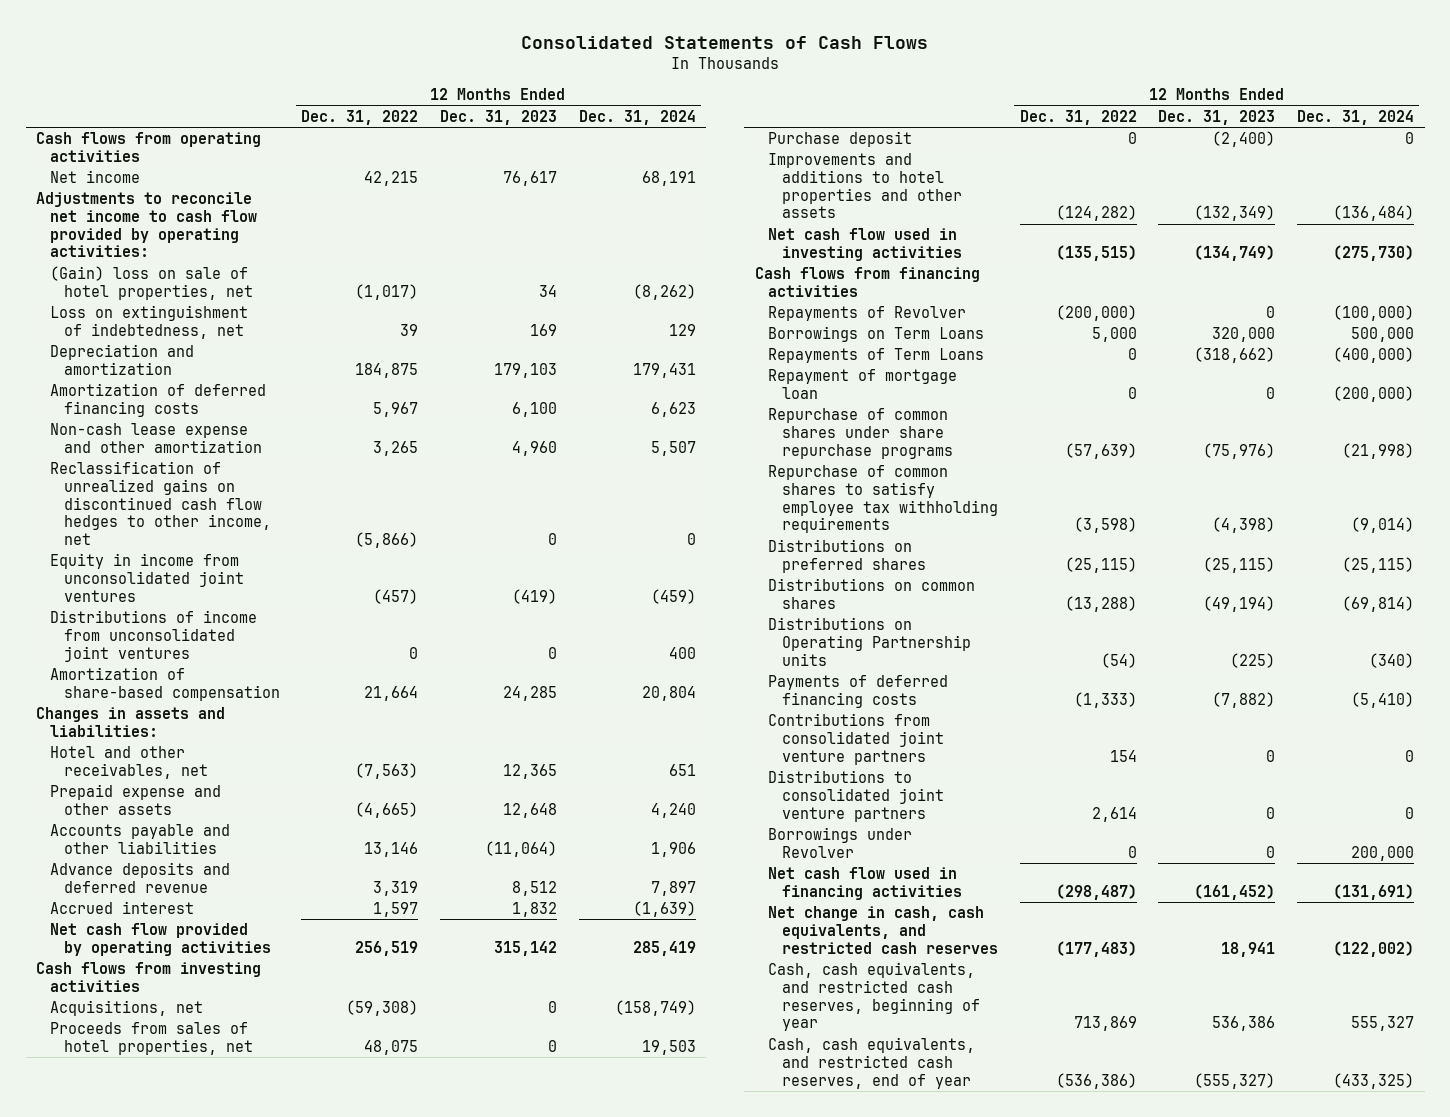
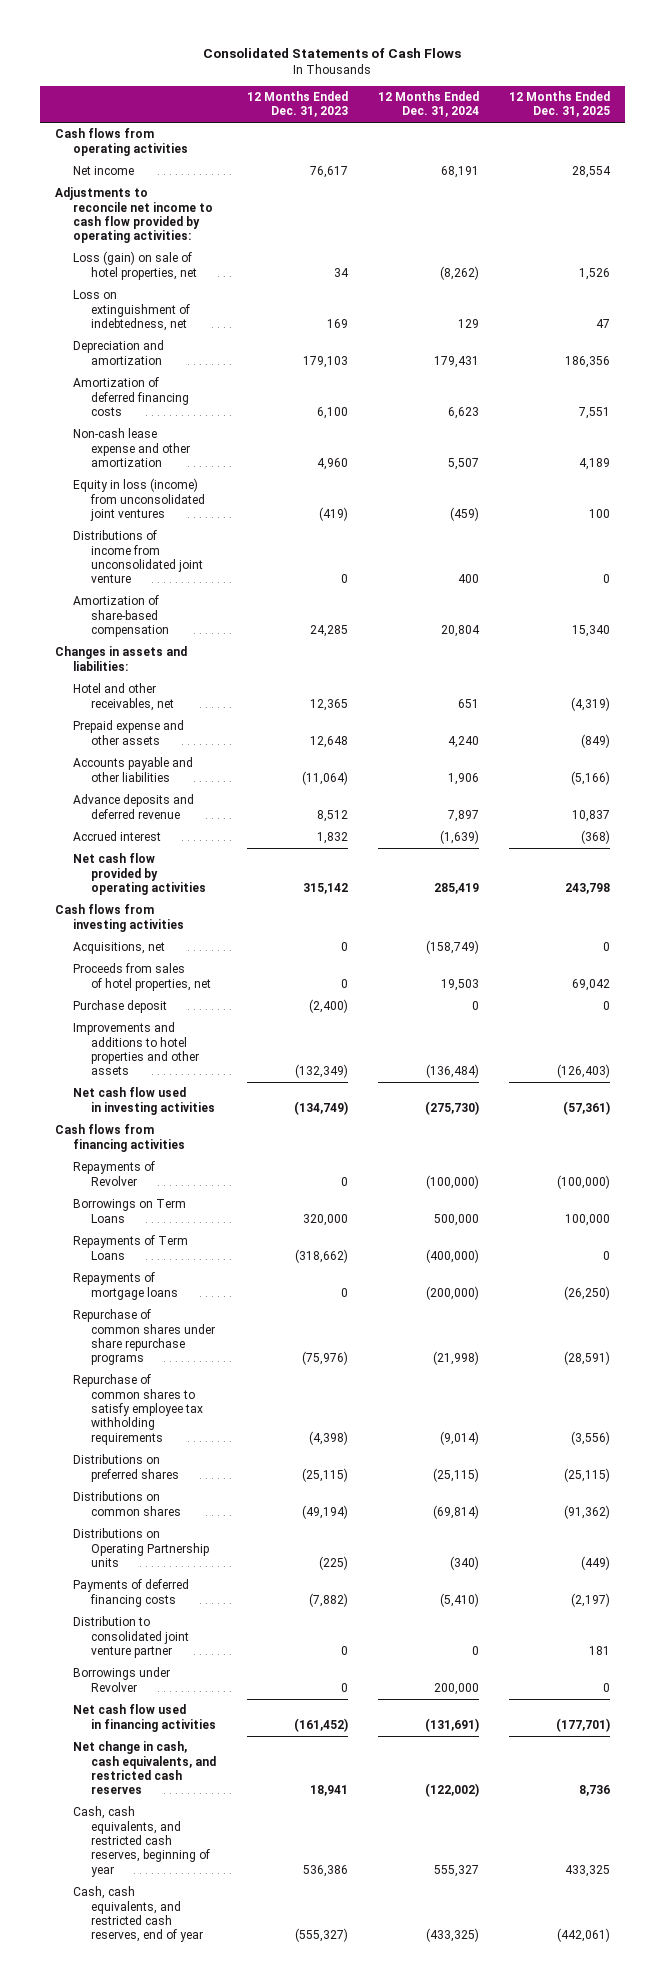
- | 12 Months Ended Dec. 31, 2022 | 12 Months Ended Dec. 31, 2023 | 12 Months Ended Dec. 31, 2024
+ | 12 Months Ended Dec. 31, 2023 | 12 Months Ended Dec. 31, 2024 | 12 Months Ended Dec. 31, 2025
- (Gain) loss on sale of hotel properties, net | (1,017) | 34 | (8,262)
+ Loss (gain) on sale of hotel properties, net | 34 | (8,262) | 1,526
- Reclassification of unrealized gains on discontinued cash flow hedges to other income, net | (5,866) | 0 | 0
- Equity in income from unconsolidated joint ventures | (457) | (419) | (459)
- Distributions of income from unconsolidated joint ventures | 0 | 0 | 400
+ Equity in loss (income) from unconsolidated joint ventures | (419) | (459) | 100
+ Distributions of income from unconsolidated joint venture | 0 | 400 | 0
- Repayment of mortgage loan | 0 | 0 | (200,000)
+ Repayments of mortgage loans | 0 | (200,000) | (26,250)
- Contributions from consolidated joint venture partners | 154 | 0 | 0
- Distributions to consolidated joint venture partners | 2,614 | 0 | 0
+ Distribution to consolidated joint venture partner | 0 | 0 | 181

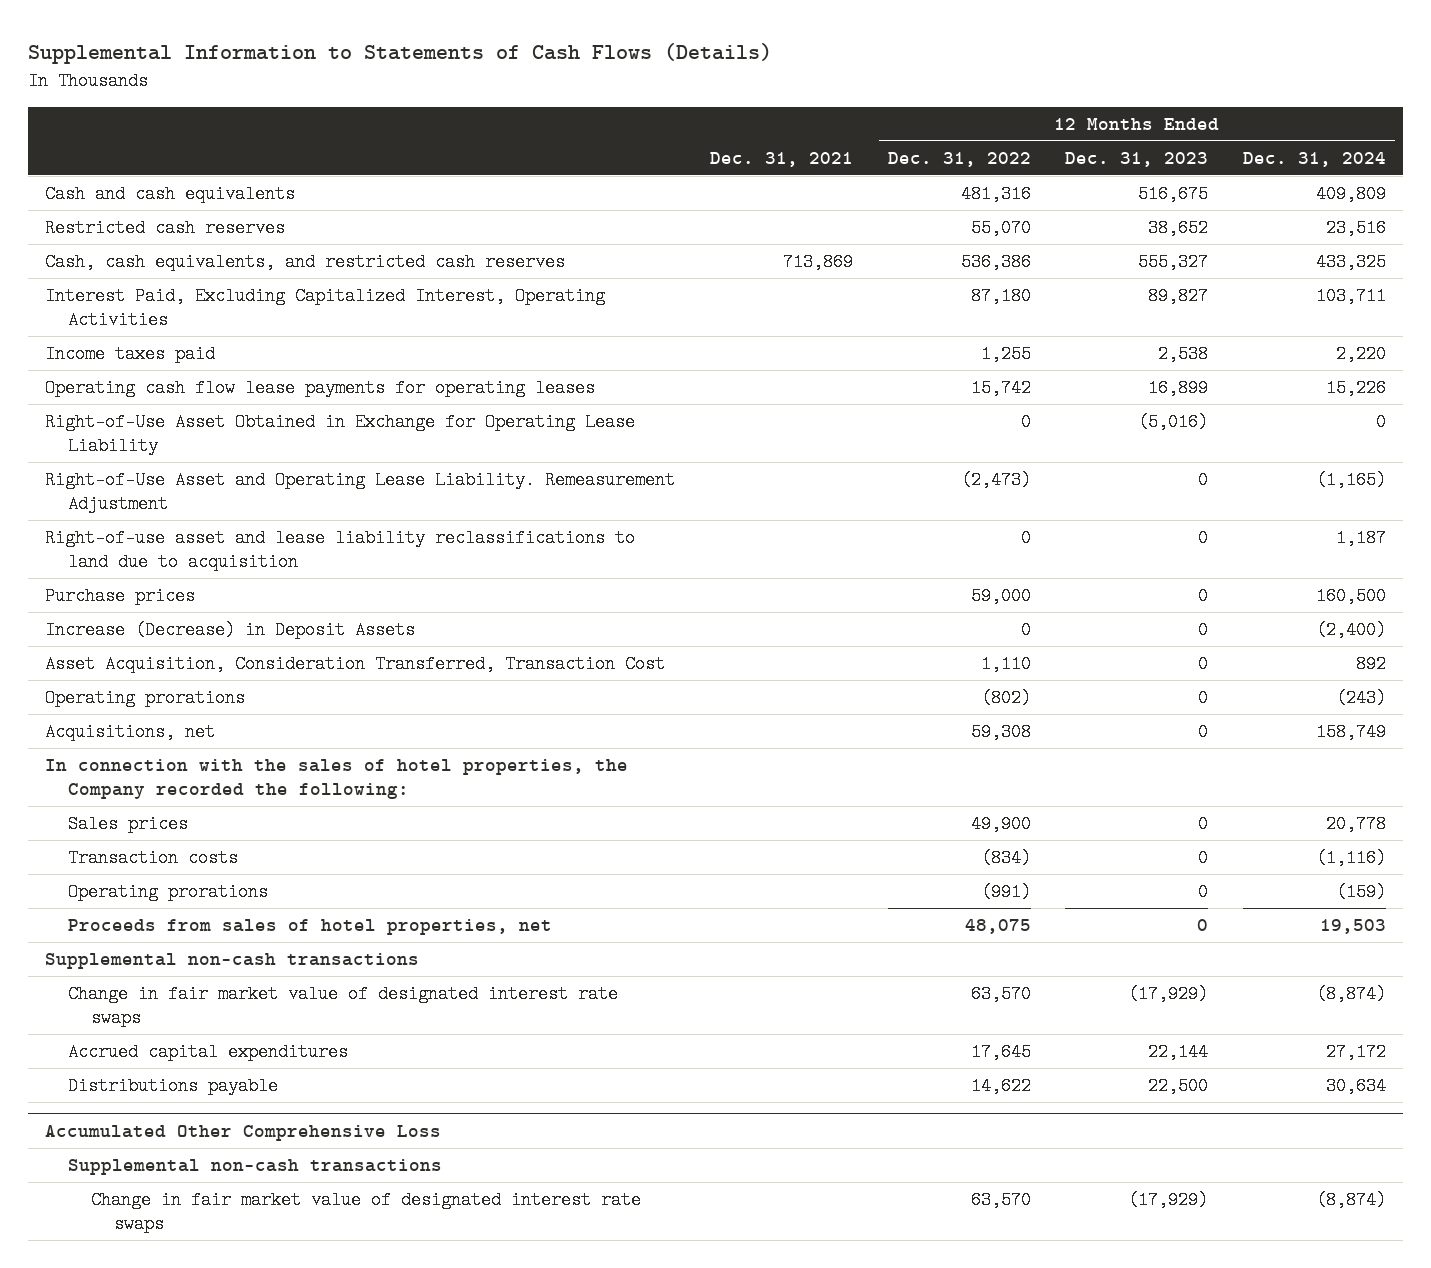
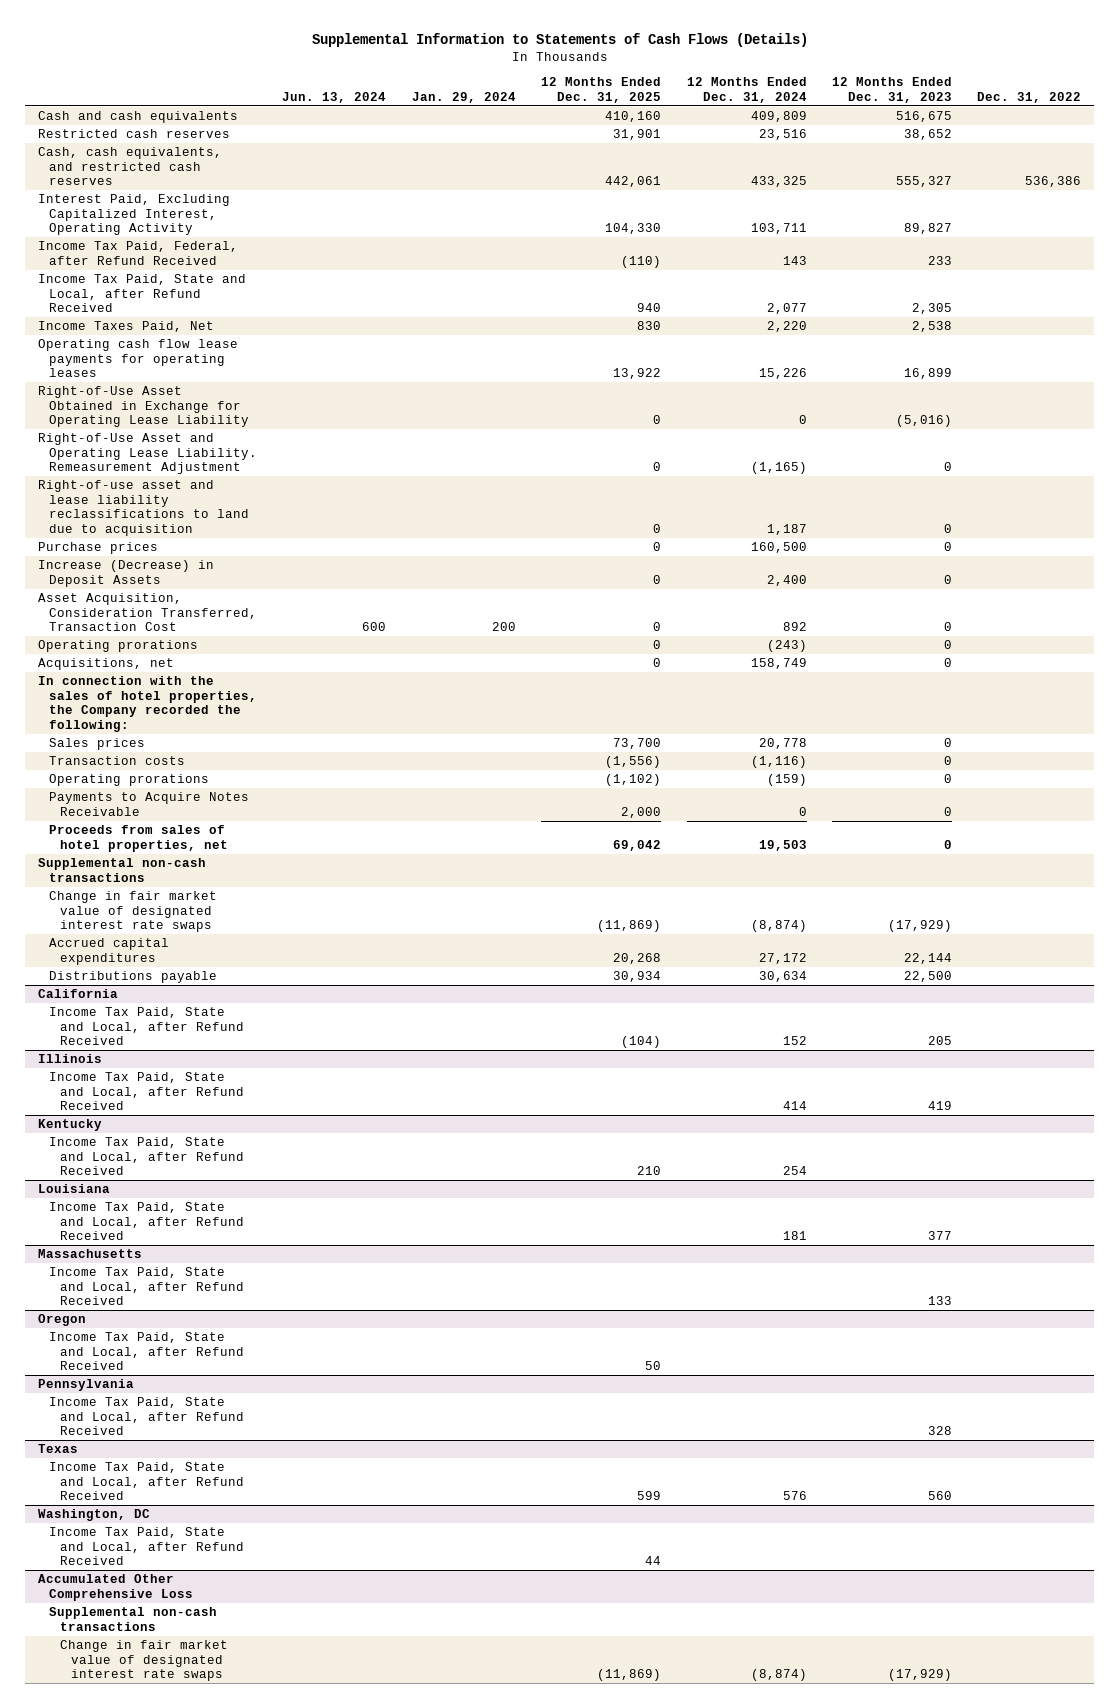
- | Dec. 31, 2021 | 12 Months Ended Dec. 31, 2022 | 12 Months Ended Dec. 31, 2023 | 12 Months Ended Dec. 31, 2024
+ | Jun. 13, 2024 | Jan. 29, 2024 | 12 Months Ended Dec. 31, 2025 | 12 Months Ended Dec. 31, 2024 | 12 Months Ended Dec. 31, 2023 | Dec. 31, 2022
- Interest Paid, Excluding Capitalized Interest, Operating Activities | | 87,180 | 89,827 | 103,711
- Income taxes paid | | 1,255 | 2,538 | 2,220
+ Interest Paid, Excluding Capitalized Interest, Operating Activity | | | 104,330 | 103,711 | 89,827 |
+ Income Tax Paid, Federal, after Refund Received | | | (110) | 143 | 233 |
+ Income Tax Paid, State and Local, after Refund Received | | | 940 | 2,077 | 2,305 |
+ Income Taxes Paid, Net | | | 830 | 2,220 | 2,538 |
- Increase (Decrease) in Deposit Assets | | 0 | 0 | (2,400)
+ Increase (Decrease) in Deposit Assets | | | 0 | 2,400 | 0 |
+ Payments to Acquire Notes Receivable | | | 2,000 | 0 | 0 |
+ California
+ Income Tax Paid, State and Local, after Refund Received | | | (104) | 152 | 205 |
+ Illinois
+ Income Tax Paid, State and Local, after Refund Received | | | | 414 | 419 |
+ Kentucky
+ Income Tax Paid, State and Local, after Refund Received | | | 210 | 254 | |
+ Louisiana
+ Income Tax Paid, State and Local, after Refund Received | | | | 181 | 377 |
+ Massachusetts
+ Income Tax Paid, State and Local, after Refund Received | | | | | 133 |
+ Oregon
+ Income Tax Paid, State and Local, after Refund Received | | | 50 | | |
+ Pennsylvania
+ Income Tax Paid, State and Local, after Refund Received | | | | | 328 |
+ Texas
+ Income Tax Paid, State and Local, after Refund Received | | | 599 | 576 | 560 |
+ Washington, DC
+ Income Tax Paid, State and Local, after Refund Received | | | 44 | | |

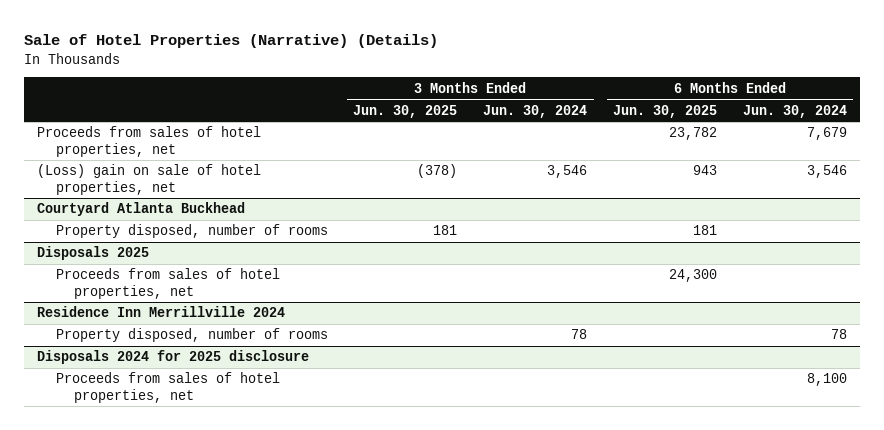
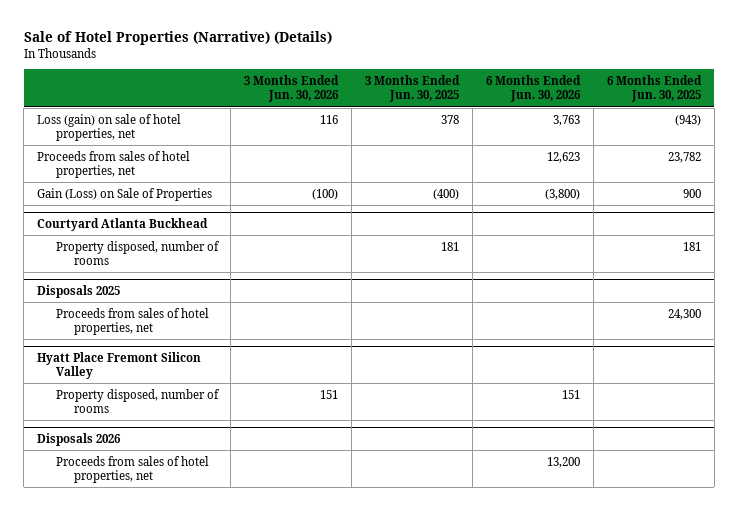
- | 3 Months Ended Jun. 30, 2025 | 3 Months Ended Jun. 30, 2024 | 6 Months Ended Jun. 30, 2025 | 6 Months Ended Jun. 30, 2024
+ | 3 Months Ended Jun. 30, 2026 | 3 Months Ended Jun. 30, 2025 | 6 Months Ended Jun. 30, 2026 | 6 Months Ended Jun. 30, 2025
+ Loss (gain) on sale of hotel properties, net | 116 | 378 | 3,763 | (943)
- (Loss) gain on sale of hotel properties, net | (378) | 3,546 | 943 | 3,546
+ Gain (Loss) on Sale of Properties | (100) | (400) | (3,800) | 900
- Residence Inn Merrillville 2024
+ Hyatt Place Fremont Silicon Valley
- Disposals 2024 for 2025 disclosure
+ Disposals 2026

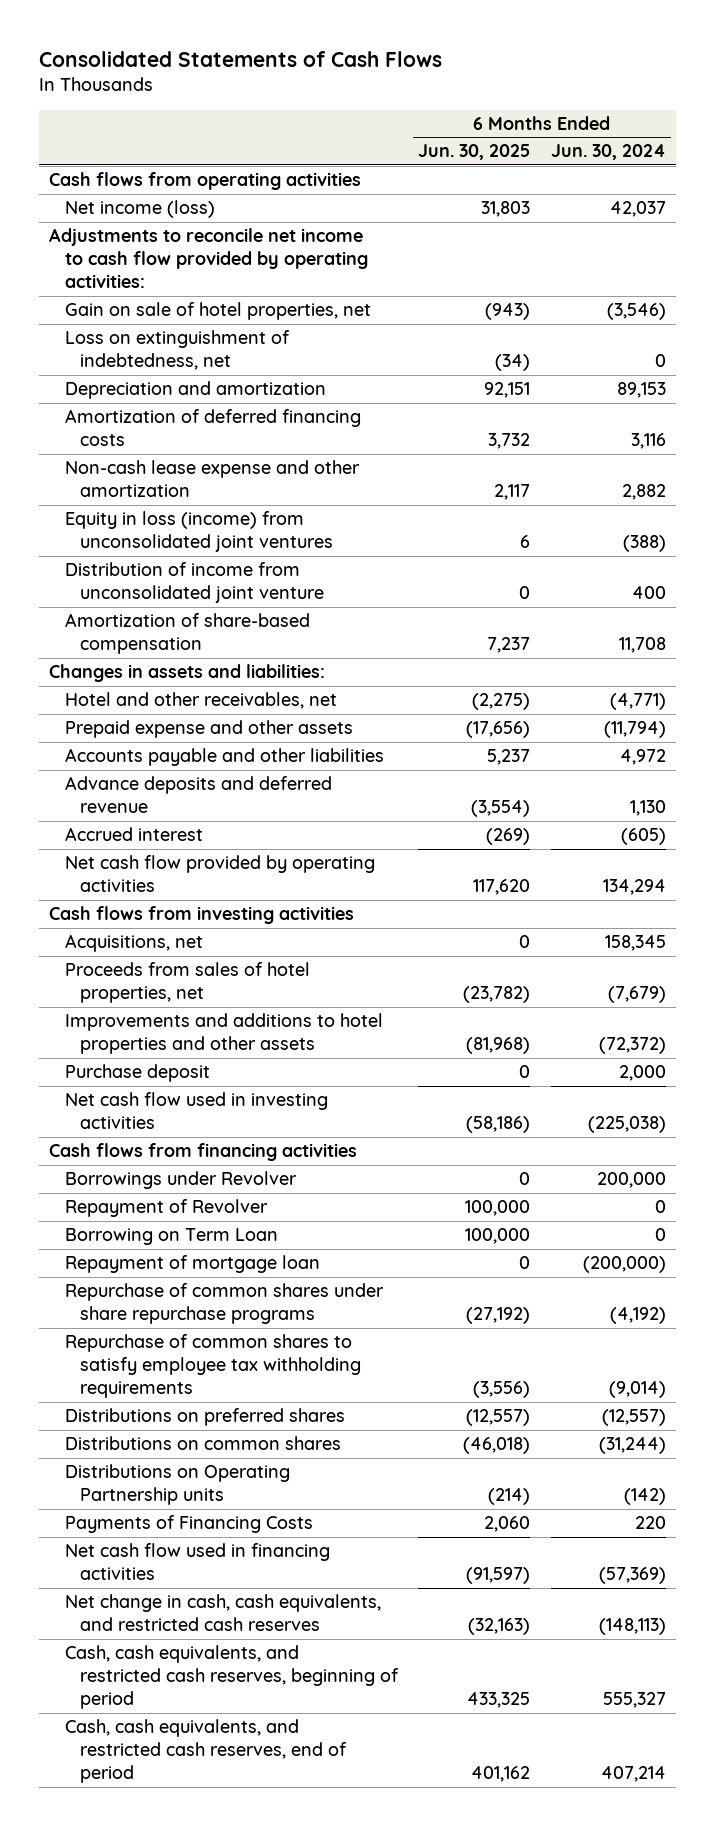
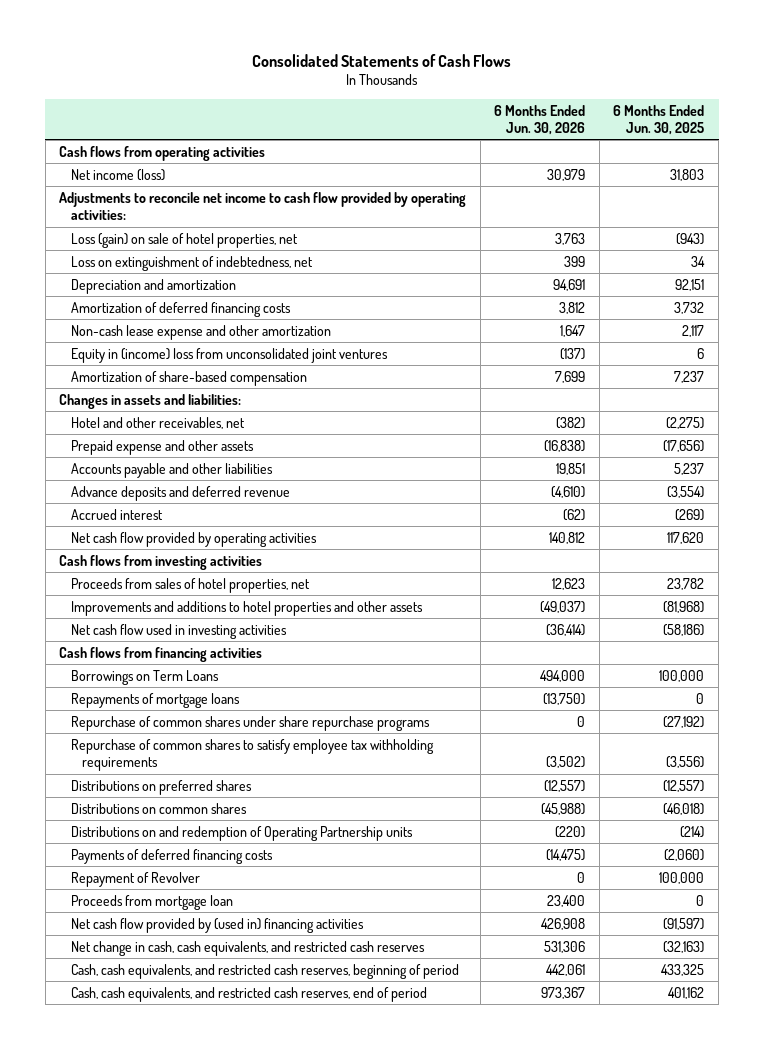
- | 6 Months Ended Jun. 30, 2025 | 6 Months Ended Jun. 30, 2024
+ | 6 Months Ended Jun. 30, 2026 | 6 Months Ended Jun. 30, 2025
- Gain on sale of hotel properties, net | (943) | (3,546)
- Loss on extinguishment of indebtedness, net | (34) | 0
+ Loss (gain) on sale of hotel properties, net | 3,763 | (943)
+ Loss on extinguishment of indebtedness, net | 399 | 34
- Equity in loss (income) from unconsolidated joint ventures | 6 | (388)
- Distribution of income from unconsolidated joint venture | 0 | 400
+ Equity in (income) loss from unconsolidated joint ventures | (137) | 6
- Acquisitions, net | 0 | 158,345
- Proceeds from sales of hotel properties, net | (23,782) | (7,679)
+ Proceeds from sales of hotel properties, net | 12,623 | 23,782
- Purchase deposit | 0 | 2,000
- Borrowings under Revolver | 0 | 200,000
- Borrowing on Term Loan | 100,000 | 0
- Repayment of mortgage loan | 0 | (200,000)
+ Borrowings on Term Loans | 494,000 | 100,000
+ Repayments of mortgage loans | (13,750) | 0
- Distributions on Operating Partnership units | (214) | (142)
- Payments of Financing Costs | 2,060 | 220
- Net cash flow used in financing activities | (91,597) | (57,369)
+ Distributions on and redemption of Operating Partnership units | (220) | (214)
+ Payments of deferred financing costs | (14,475) | (2,060)
moved down: Repayment of Revolver | 0 | 100,000
+ Proceeds from mortgage loan | 23,400 | 0
+ Net cash flow provided by (used in) financing activities | 426,908 | (91,597)

